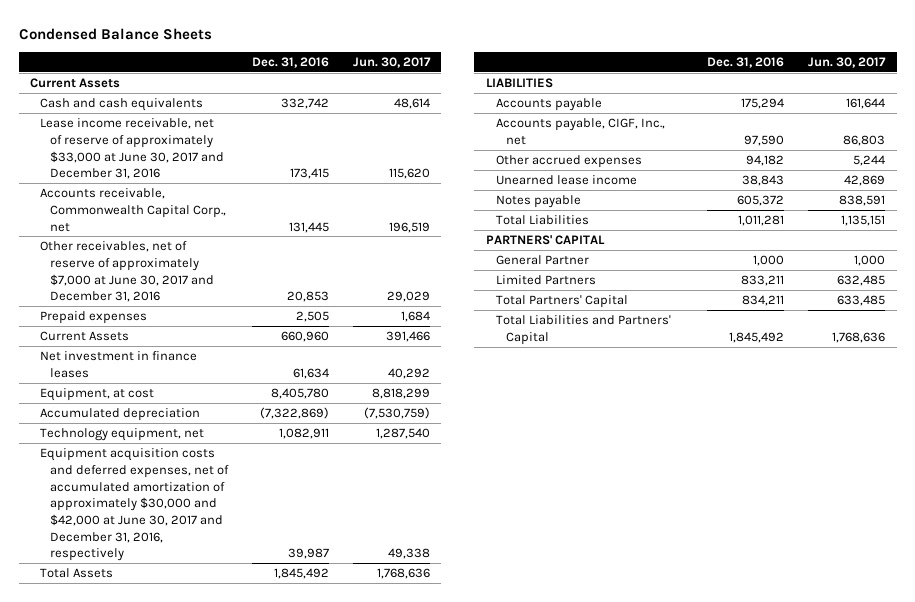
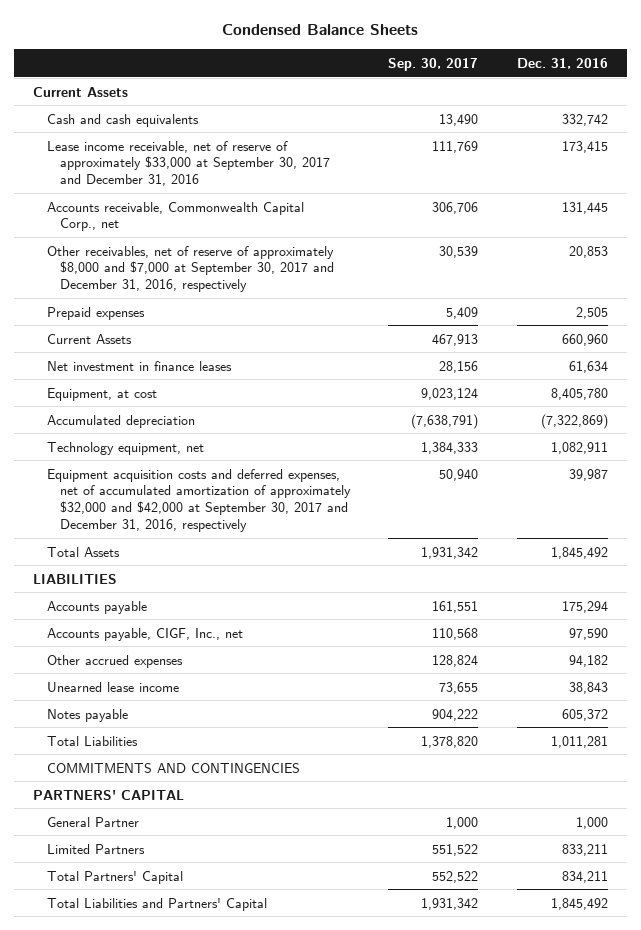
- | Dec. 31, 2016 | Jun. 30, 2017
+ | Sep. 30, 2017 | Dec. 31, 2016
- Lease income receivable, net of reserve of approximately $33,000 at June 30, 2017 and December 31, 2016 | 173,415 | 115,620
+ Lease income receivable, net of reserve of approximately $33,000 at September 30, 2017 and December 31, 2016 | 111,769 | 173,415
- Other receivables, net of reserve of approximately $7,000 at June 30, 2017 and December 31, 2016 | 20,853 | 29,029
+ Other receivables, net of reserve of approximately $8,000 and $7,000 at September 30, 2017 and December 31, 2016, respectively | 30,539 | 20,853
- Equipment acquisition costs and deferred expenses, net of accumulated amortization of approximately $30,000 and $42,000 at June 30, 2017 and December 31, 2016, respectively | 39,987 | 49,338
+ Equipment acquisition costs and deferred expenses, net of accumulated amortization of approximately $32,000 and $42,000 at September 30, 2017 and December 31, 2016, respectively | 50,940 | 39,987
+ COMMITMENTS AND CONTINGENCIES

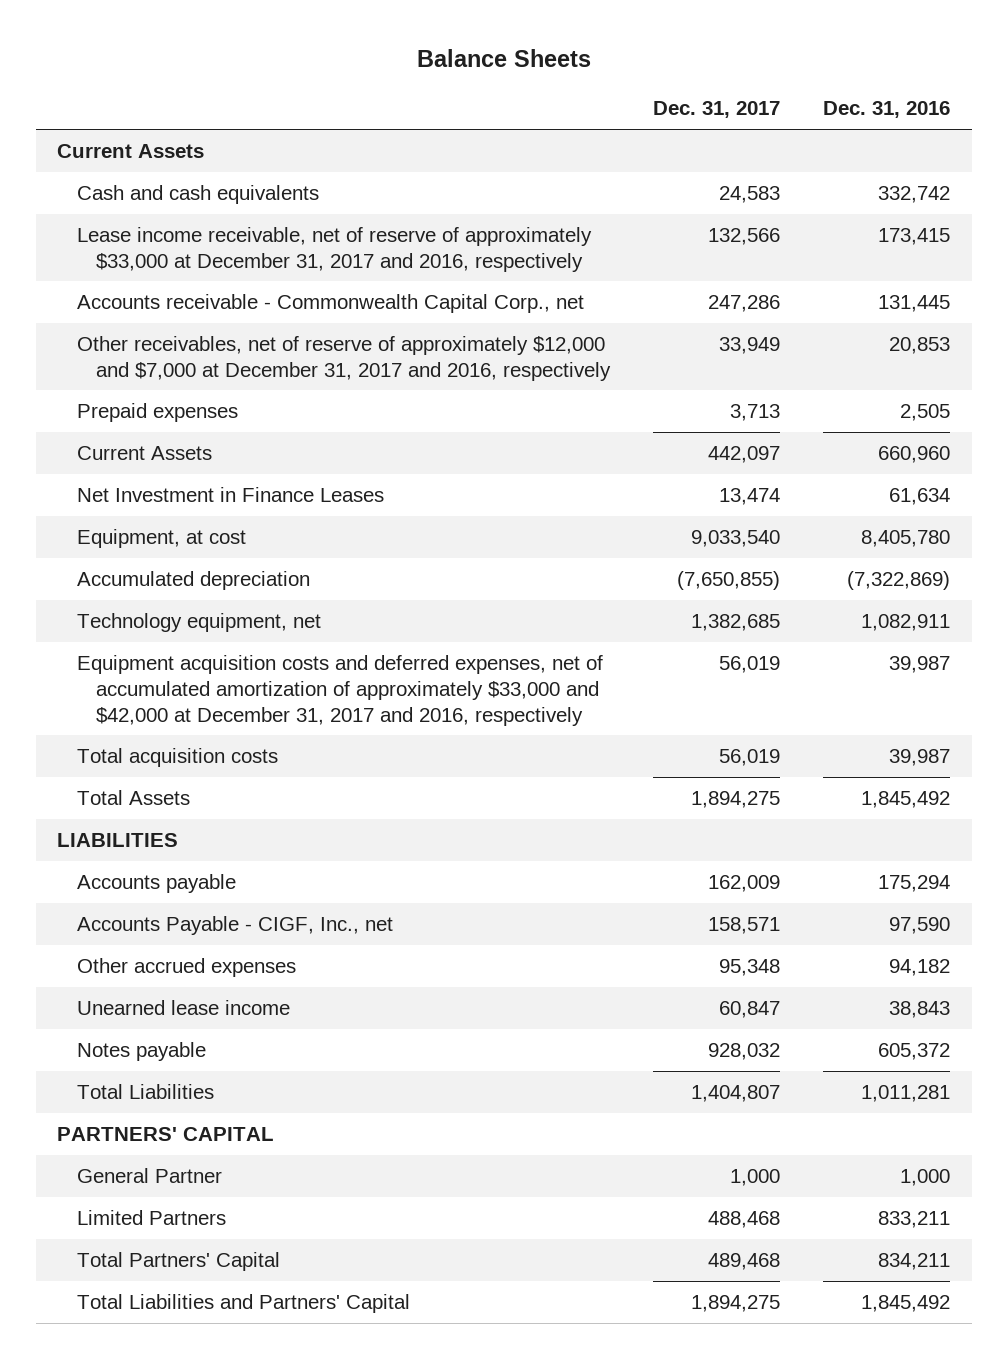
- Condensed Balance Sheets
+ Balance Sheets
- | Sep. 30, 2017 | Dec. 31, 2016
+ | Dec. 31, 2017 | Dec. 31, 2016
- Lease income receivable, net of reserve of approximately $33,000 at September 30, 2017 and December 31, 2016 | 111,769 | 173,415
- Accounts receivable, Commonwealth Capital Corp., net | 306,706 | 131,445
- Other receivables, net of reserve of approximately $8,000 and $7,000 at September 30, 2017 and December 31, 2016, respectively | 30,539 | 20,853
+ Lease income receivable, net of reserve of approximately $33,000 at December 31, 2017 and 2016, respectively | 132,566 | 173,415
+ Accounts receivable - Commonwealth Capital Corp., net | 247,286 | 131,445
+ Other receivables, net of reserve of approximately $12,000 and $7,000 at December 31, 2017 and 2016, respectively | 33,949 | 20,853
- Net investment in finance leases | 28,156 | 61,634
+ Net Investment in Finance Leases | 13,474 | 61,634
- Equipment acquisition costs and deferred expenses, net of accumulated amortization of approximately $32,000 and $42,000 at September 30, 2017 and December 31, 2016, respectively | 50,940 | 39,987
+ Equipment acquisition costs and deferred expenses, net of accumulated amortization of approximately $33,000 and $42,000 at December 31, 2017 and 2016, respectively | 56,019 | 39,987
+ Total acquisition costs | 56,019 | 39,987
- Accounts payable, CIGF, Inc., net | 110,568 | 97,590
+ Accounts Payable - CIGF, Inc., net | 158,571 | 97,590
- COMMITMENTS AND CONTINGENCIES

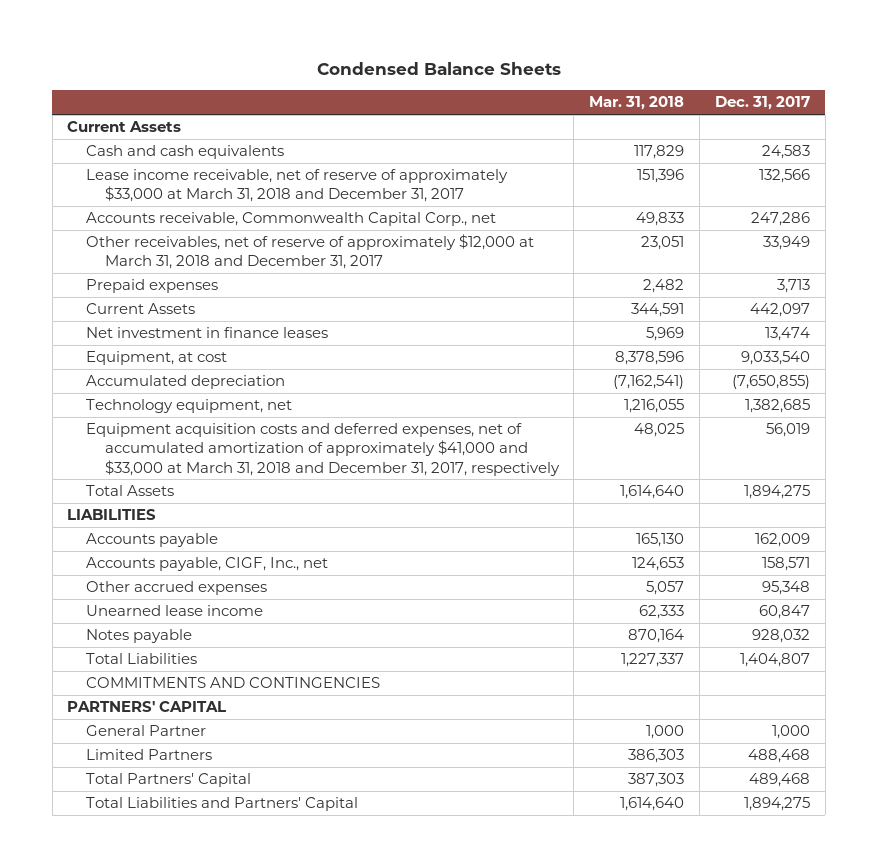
- Balance Sheets
+ Condensed Balance Sheets
- | Dec. 31, 2017 | Dec. 31, 2016
+ | Mar. 31, 2018 | Dec. 31, 2017
- Lease income receivable, net of reserve of approximately $33,000 at December 31, 2017 and 2016, respectively | 132,566 | 173,415
- Accounts receivable - Commonwealth Capital Corp., net | 247,286 | 131,445
- Other receivables, net of reserve of approximately $12,000 and $7,000 at December 31, 2017 and 2016, respectively | 33,949 | 20,853
+ Lease income receivable, net of reserve of approximately $33,000 at March 31, 2018 and December 31, 2017 | 151,396 | 132,566
+ Accounts receivable, Commonwealth Capital Corp., net | 49,833 | 247,286
+ Other receivables, net of reserve of approximately $12,000 at March 31, 2018 and December 31, 2017 | 23,051 | 33,949
- Net Investment in Finance Leases | 13,474 | 61,634
+ Net investment in finance leases | 5,969 | 13,474
- Equipment acquisition costs and deferred expenses, net of accumulated amortization of approximately $33,000 and $42,000 at December 31, 2017 and 2016, respectively | 56,019 | 39,987
- Total acquisition costs | 56,019 | 39,987
+ Equipment acquisition costs and deferred expenses, net of accumulated amortization of approximately $41,000 and $33,000 at March 31, 2018 and December 31, 2017, respectively | 48,025 | 56,019
- Accounts Payable - CIGF, Inc., net | 158,571 | 97,590
+ Accounts payable, CIGF, Inc., net | 124,653 | 158,571
+ COMMITMENTS AND CONTINGENCIES

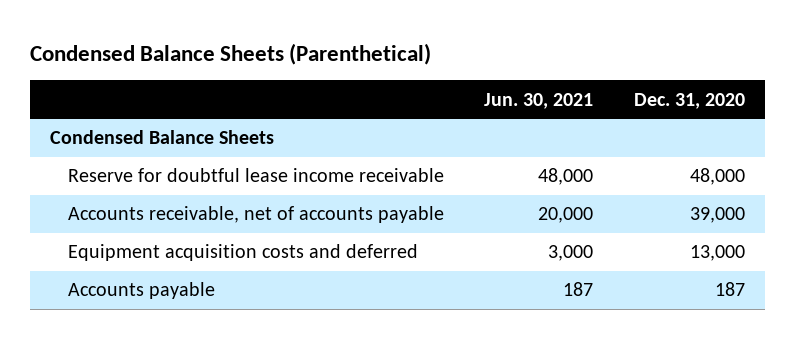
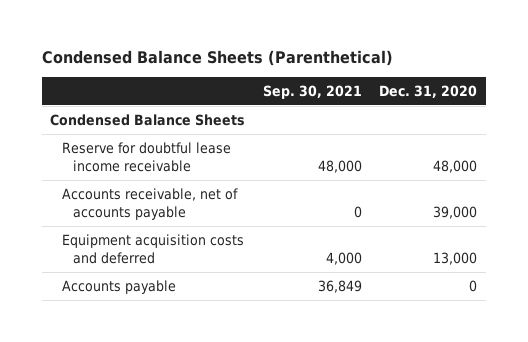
- | Jun. 30, 2021 | Dec. 31, 2020
+ | Sep. 30, 2021 | Dec. 31, 2020
- Accounts payable | 187 | 187
+ Accounts payable | 36,849 | 0

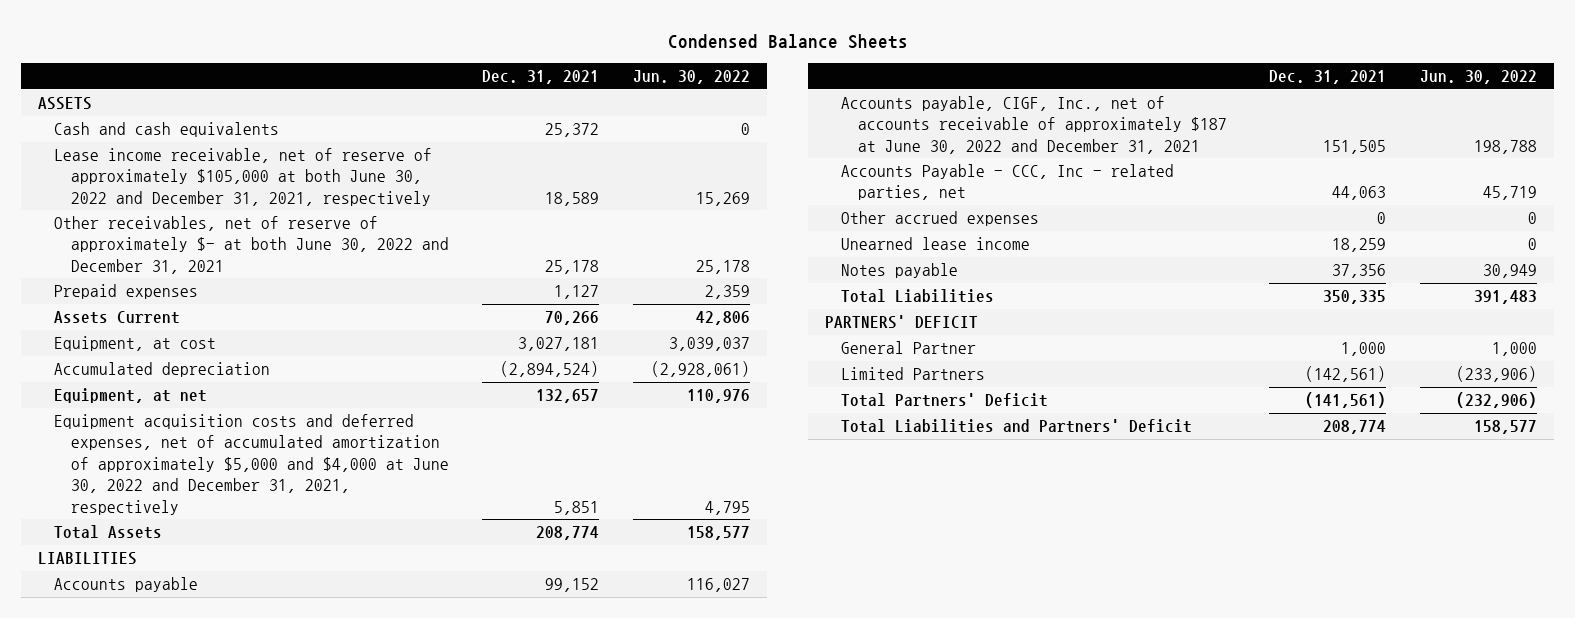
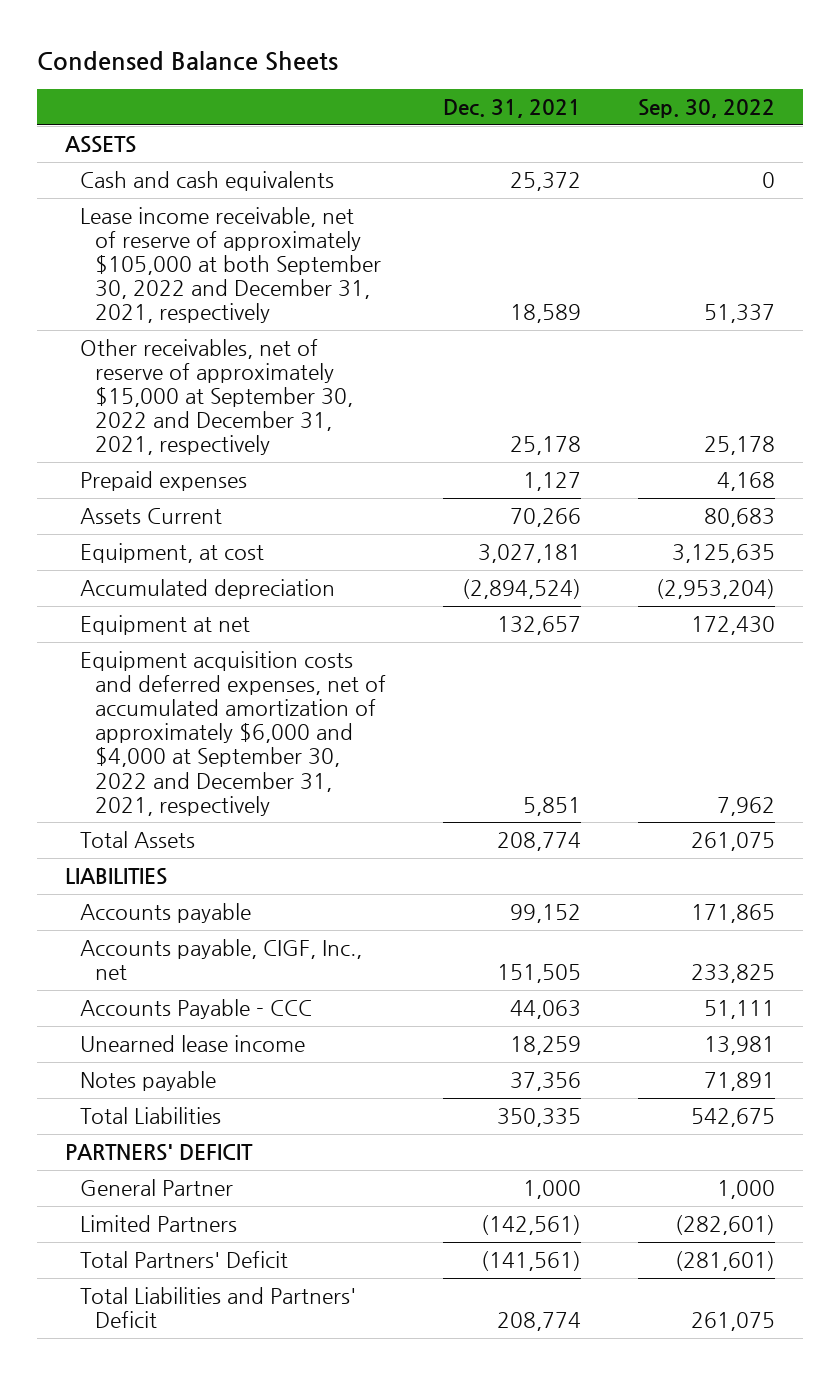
- | Dec. 31, 2021 | Jun. 30, 2022
+ | Dec. 31, 2021 | Sep. 30, 2022
- Lease income receivable, net of reserve of approximately $105,000 at both June 30, 2022 and December 31, 2021, respectively | 18,589 | 15,269
- Other receivables, net of reserve of approximately $- at both June 30, 2022 and December 31, 2021 | 25,178 | 25,178
+ Lease income receivable, net of reserve of approximately $105,000 at both September 30, 2022 and December 31, 2021, respectively | 18,589 | 51,337
+ Other receivables, net of reserve of approximately $15,000 at September 30, 2022 and December 31, 2021, respectively | 25,178 | 25,178
- Equipment, at net | 132,657 | 110,976
- Equipment acquisition costs and deferred expenses, net of accumulated amortization of approximately $5,000 and $4,000 at June 30, 2022 and December 31, 2021, respectively | 5,851 | 4,795
+ Equipment at net | 132,657 | 172,430
+ Equipment acquisition costs and deferred expenses, net of accumulated amortization of approximately $6,000 and $4,000 at September 30, 2022 and December 31, 2021, respectively | 5,851 | 7,962
- Accounts payable, CIGF, Inc., net of accounts receivable of approximately $187 at June 30, 2022 and December 31, 2021 | 151,505 | 198,788
- Accounts Payable - CCC, Inc - related parties, net | 44,063 | 45,719
- Other accrued expenses | 0 | 0
+ Accounts payable, CIGF, Inc., net | 151,505 | 233,825
+ Accounts Payable - CCC | 44,063 | 51,111

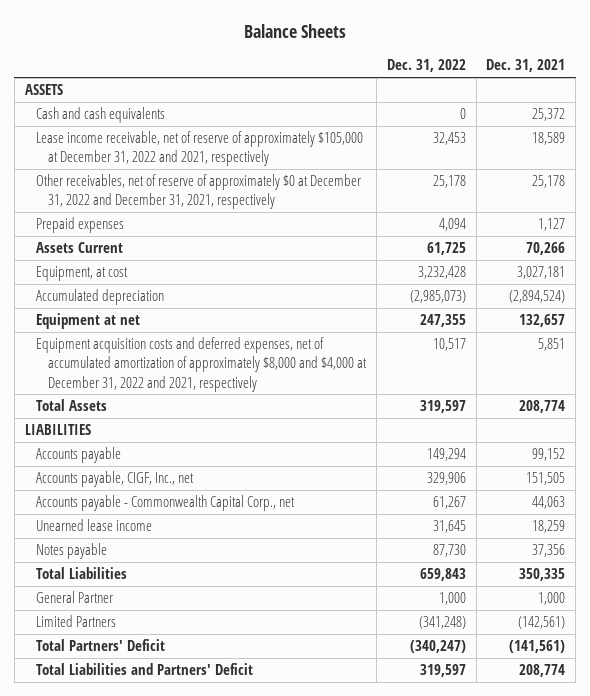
- Condensed Balance Sheets
+ Balance Sheets
- | Dec. 31, 2021 | Sep. 30, 2022
+ | Dec. 31, 2022 | Dec. 31, 2021
- Lease income receivable, net of reserve of approximately $105,000 at both September 30, 2022 and December 31, 2021, respectively | 18,589 | 51,337
- Other receivables, net of reserve of approximately $15,000 at September 30, 2022 and December 31, 2021, respectively | 25,178 | 25,178
+ Lease income receivable, net of reserve of approximately $105,000 at December 31, 2022 and 2021, respectively | 32,453 | 18,589
+ Other receivables, net of reserve of approximately $0 at December 31, 2022 and December 31, 2021, respectively | 25,178 | 25,178
- Equipment acquisition costs and deferred expenses, net of accumulated amortization of approximately $6,000 and $4,000 at September 30, 2022 and December 31, 2021, respectively | 5,851 | 7,962
+ Equipment acquisition costs and deferred expenses, net of accumulated amortization of approximately $8,000 and $4,000 at December 31, 2022 and 2021, respectively | 10,517 | 5,851
- Accounts Payable - CCC | 44,063 | 51,111
+ Accounts payable - Commonwealth Capital Corp., net | 61,267 | 44,063
- PARTNERS' DEFICIT

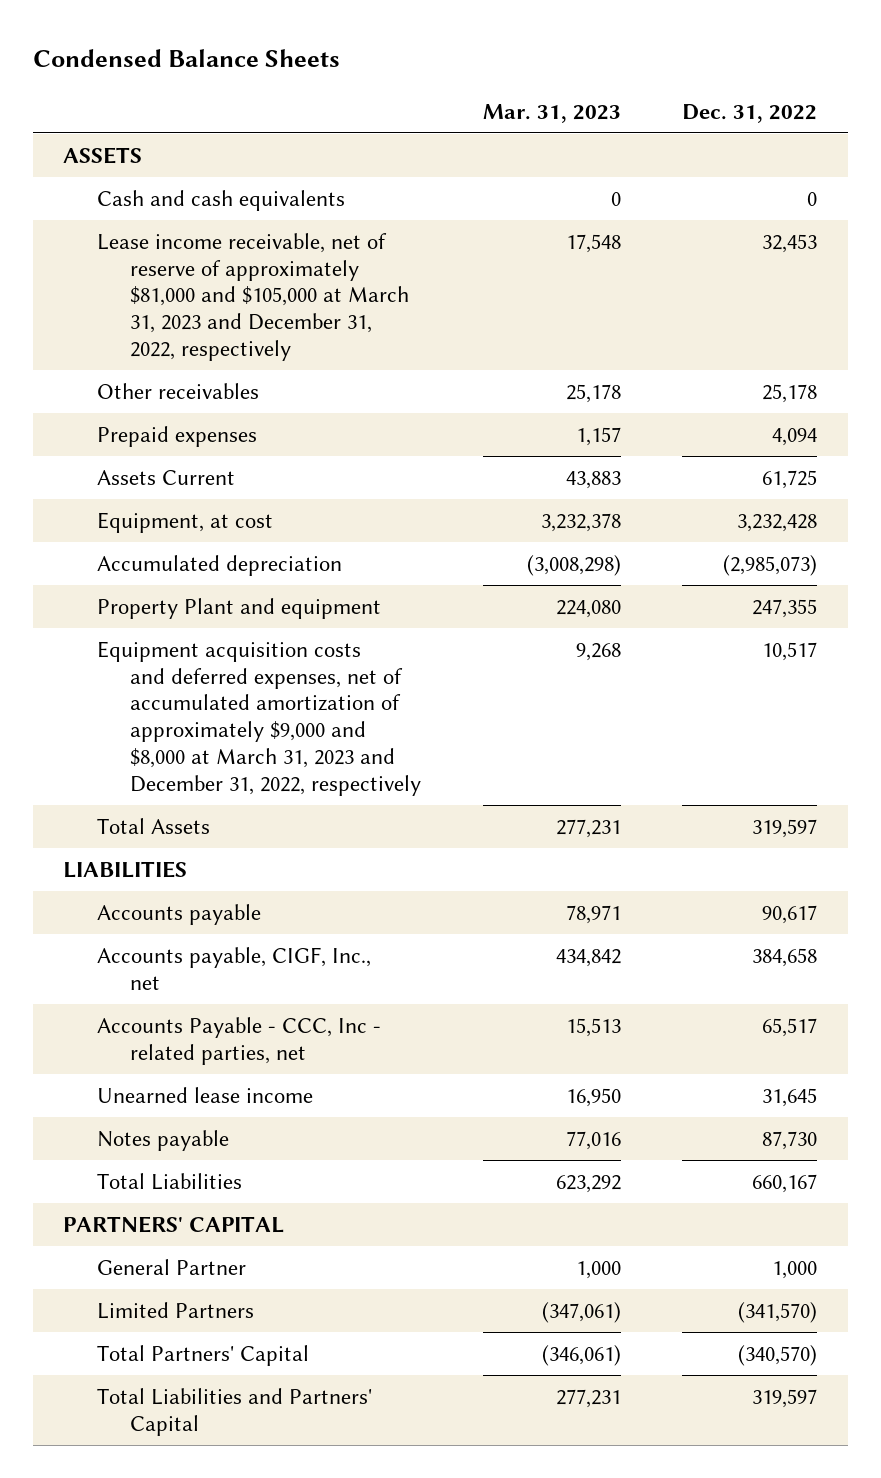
- Balance Sheets
+ Condensed Balance Sheets
- | Dec. 31, 2022 | Dec. 31, 2021
+ | Mar. 31, 2023 | Dec. 31, 2022
- Lease income receivable, net of reserve of approximately $105,000 at December 31, 2022 and 2021, respectively | 32,453 | 18,589
- Other receivables, net of reserve of approximately $0 at December 31, 2022 and December 31, 2021, respectively | 25,178 | 25,178
+ Lease income receivable, net of reserve of approximately $81,000 and $105,000 at March 31, 2023 and December 31, 2022, respectively | 17,548 | 32,453
+ Other receivables | 25,178 | 25,178
- Equipment at net | 247,355 | 132,657
- Equipment acquisition costs and deferred expenses, net of accumulated amortization of approximately $8,000 and $4,000 at December 31, 2022 and 2021, respectively | 10,517 | 5,851
+ Property Plant and equipment | 224,080 | 247,355
+ Equipment acquisition costs and deferred expenses, net of accumulated amortization of approximately $9,000 and $8,000 at March 31, 2023 and December 31, 2022, respectively | 9,268 | 10,517
- Accounts payable | 149,294 | 99,152
- Accounts payable, CIGF, Inc., net | 329,906 | 151,505
- Accounts payable - Commonwealth Capital Corp., net | 61,267 | 44,063
+ Accounts payable | 78,971 | 90,617
+ Accounts payable, CIGF, Inc., net | 434,842 | 384,658
+ Accounts Payable - CCC, Inc - related parties, net | 15,513 | 65,517
- Total Liabilities | 659,843 | 350,335
+ Total Liabilities | 623,292 | 660,167
+ PARTNERS' CAPITAL
- Limited Partners | (341,248) | (142,561)
- Total Partners' Deficit | (340,247) | (141,561)
- Total Liabilities and Partners' Deficit | 319,597 | 208,774
+ Limited Partners | (347,061) | (341,570)
+ Total Partners' Capital | (346,061) | (340,570)
+ Total Liabilities and Partners' Capital | 277,231 | 319,597

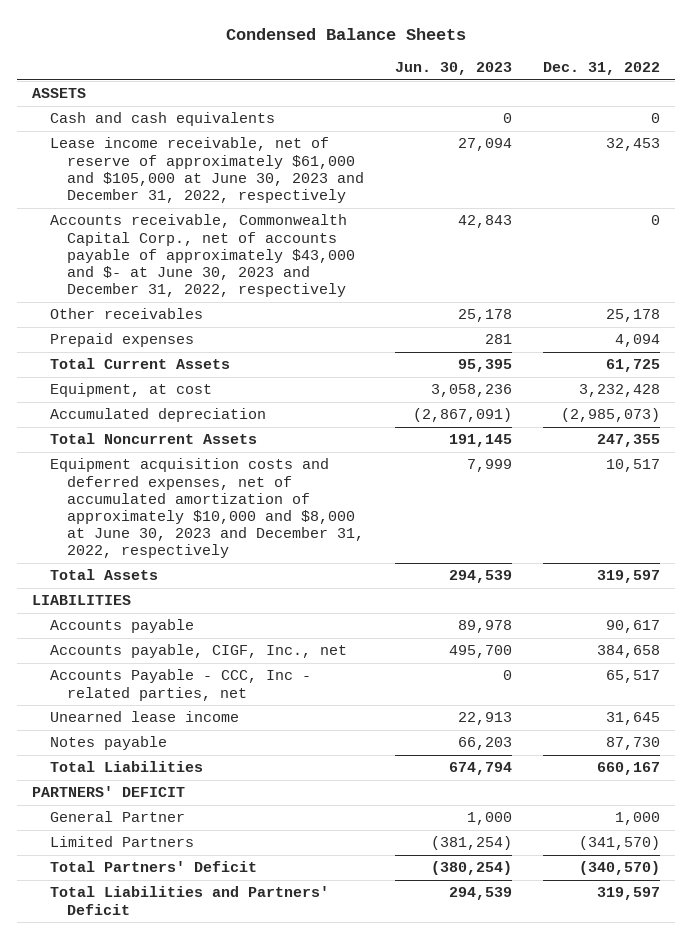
- | Mar. 31, 2023 | Dec. 31, 2022
+ | Jun. 30, 2023 | Dec. 31, 2022
- Lease income receivable, net of reserve of approximately $81,000 and $105,000 at March 31, 2023 and December 31, 2022, respectively | 17,548 | 32,453
+ Lease income receivable, net of reserve of approximately $61,000 and $105,000 at June 30, 2023 and December 31, 2022, respectively | 27,094 | 32,453
+ Accounts receivable, Commonwealth Capital Corp., net of accounts payable of approximately $43,000 and $- at June 30, 2023 and December 31, 2022, respectively | 42,843 | 0
- Assets Current | 43,883 | 61,725
+ Total Current Assets | 95,395 | 61,725
- Property Plant and equipment | 224,080 | 247,355
- Equipment acquisition costs and deferred expenses, net of accumulated amortization of approximately $9,000 and $8,000 at March 31, 2023 and December 31, 2022, respectively | 9,268 | 10,517
+ Total Noncurrent Assets | 191,145 | 247,355
+ Equipment acquisition costs and deferred expenses, net of accumulated amortization of approximately $10,000 and $8,000 at June 30, 2023 and December 31, 2022, respectively | 7,999 | 10,517
- PARTNERS' CAPITAL
+ PARTNERS' DEFICIT
- Total Partners' Capital | (346,061) | (340,570)
- Total Liabilities and Partners' Capital | 277,231 | 319,597
+ Total Partners' Deficit | (380,254) | (340,570)
+ Total Liabilities and Partners' Deficit | 294,539 | 319,597

